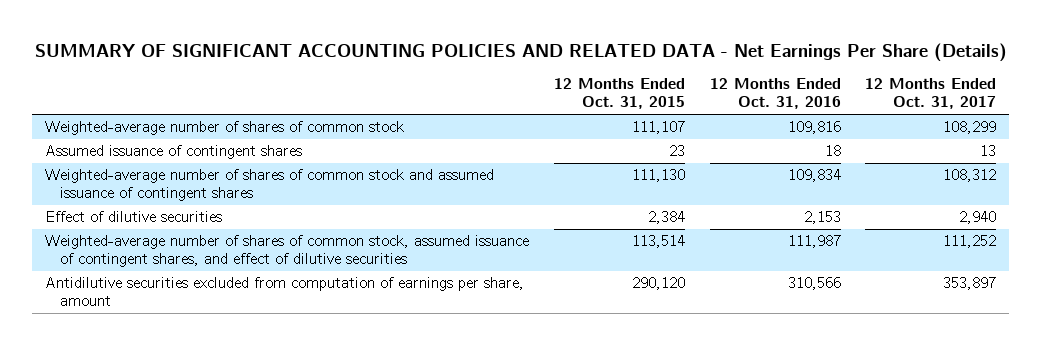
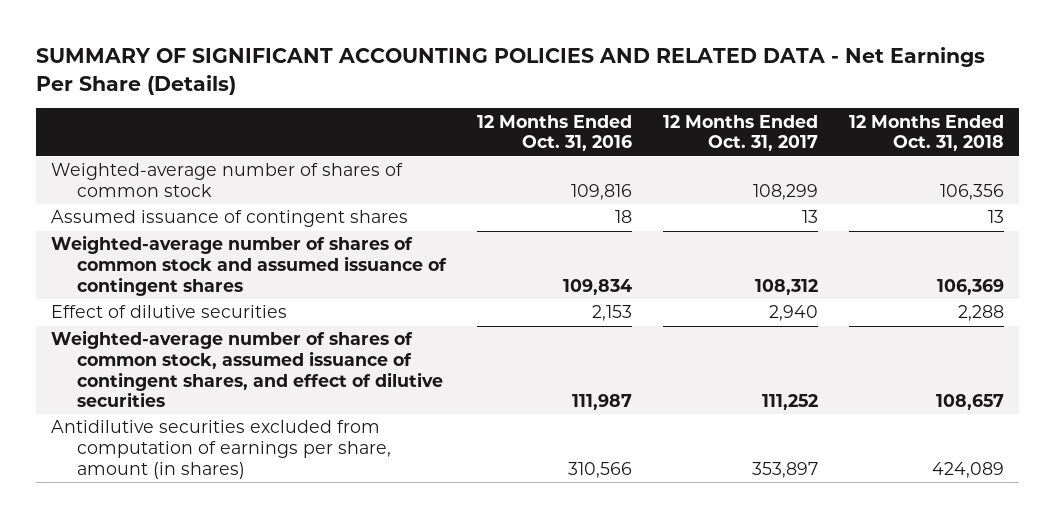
- | 12 Months Ended Oct. 31, 2015 | 12 Months Ended Oct. 31, 2016 | 12 Months Ended Oct. 31, 2017
+ | 12 Months Ended Oct. 31, 2016 | 12 Months Ended Oct. 31, 2017 | 12 Months Ended Oct. 31, 2018
- Antidilutive securities excluded from computation of earnings per share, amount | 290,120 | 310,566 | 353,897
+ Antidilutive securities excluded from computation of earnings per share, amount (in shares) | 310,566 | 353,897 | 424,089

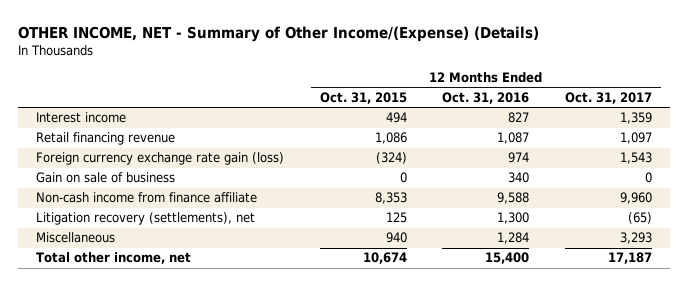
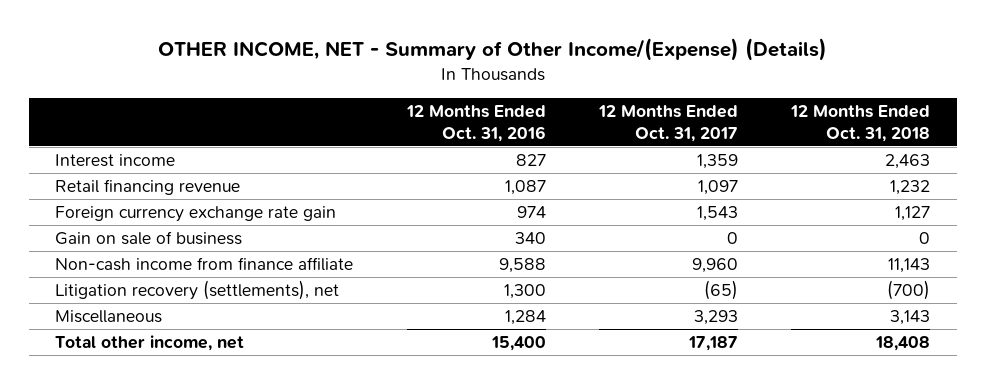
- | 12 Months Ended Oct. 31, 2015 | 12 Months Ended Oct. 31, 2016 | 12 Months Ended Oct. 31, 2017
+ | 12 Months Ended Oct. 31, 2016 | 12 Months Ended Oct. 31, 2017 | 12 Months Ended Oct. 31, 2018
- Foreign currency exchange rate gain (loss) | (324) | 974 | 1,543
+ Foreign currency exchange rate gain | 974 | 1,543 | 1,127

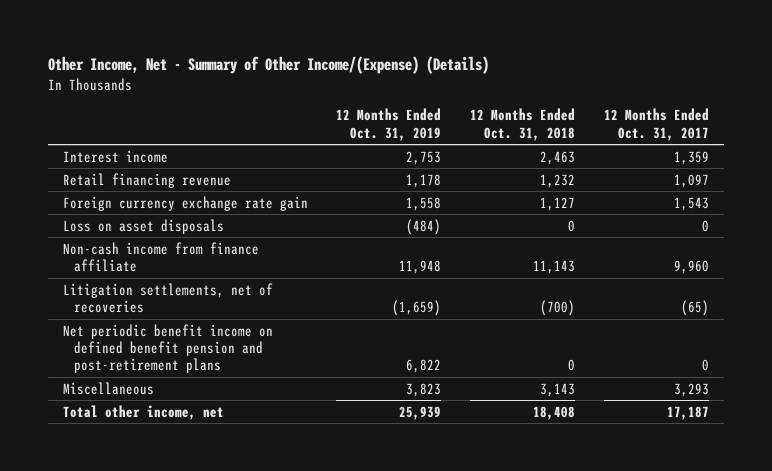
- OTHER INCOME, NET - Summary of Other Income/(Expense) (Details)
+ Other Income, Net - Summary of Other Income/(Expense) (Details)
- | 12 Months Ended Oct. 31, 2016 | 12 Months Ended Oct. 31, 2017 | 12 Months Ended Oct. 31, 2018
+ | 12 Months Ended Oct. 31, 2019 | 12 Months Ended Oct. 31, 2018 | 12 Months Ended Oct. 31, 2017
- Gain on sale of business | 340 | 0 | 0
+ Loss on asset disposals | (484) | 0 | 0
- Litigation recovery (settlements), net | 1,300 | (65) | (700)
+ Litigation settlements, net of recoveries | (1,659) | (700) | (65)
+ Net periodic benefit income on defined benefit pension and post-retirement plans | 6,822 | 0 | 0

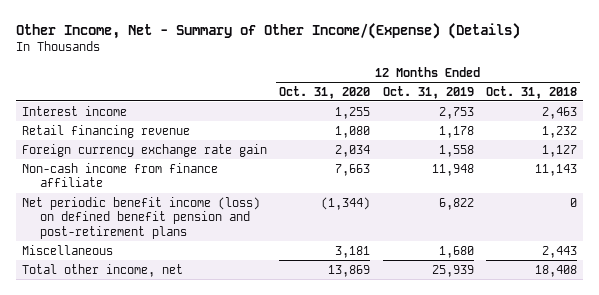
- | 12 Months Ended Oct. 31, 2019 | 12 Months Ended Oct. 31, 2018 | 12 Months Ended Oct. 31, 2017
+ | 12 Months Ended Oct. 31, 2020 | 12 Months Ended Oct. 31, 2019 | 12 Months Ended Oct. 31, 2018
- Loss on asset disposals | (484) | 0 | 0
- Litigation settlements, net of recoveries | (1,659) | (700) | (65)
- Net periodic benefit income on defined benefit pension and post-retirement plans | 6,822 | 0 | 0
- Miscellaneous | 3,823 | 3,143 | 3,293
+ Net periodic benefit income (loss) on defined benefit pension and post-retirement plans | (1,344) | 6,822 | 0
+ Miscellaneous | 3,181 | 1,680 | 2,443

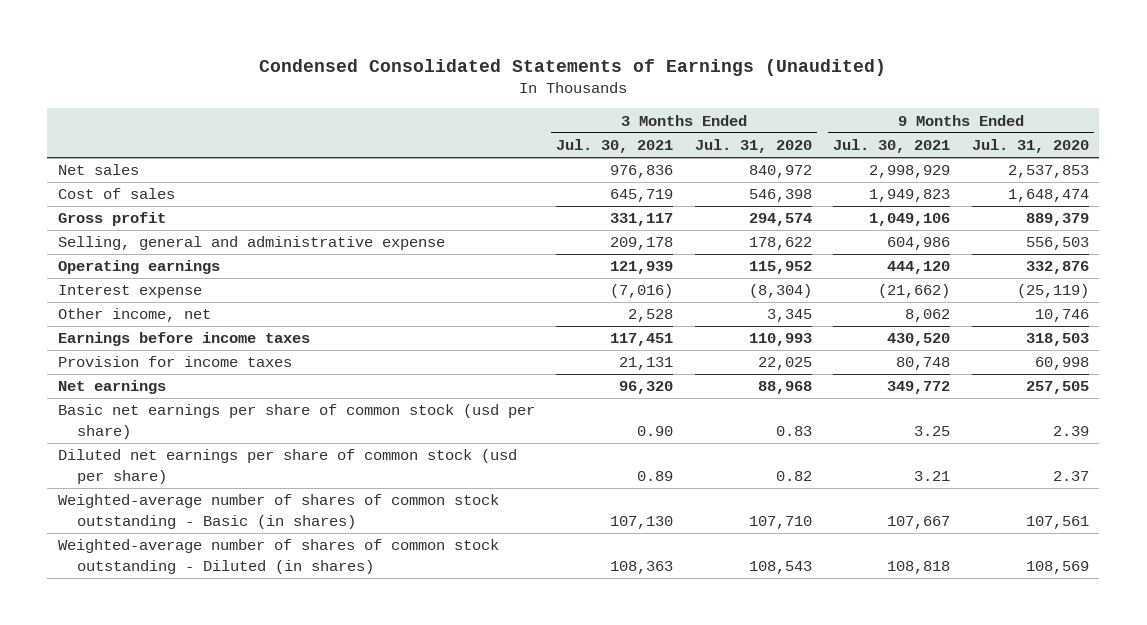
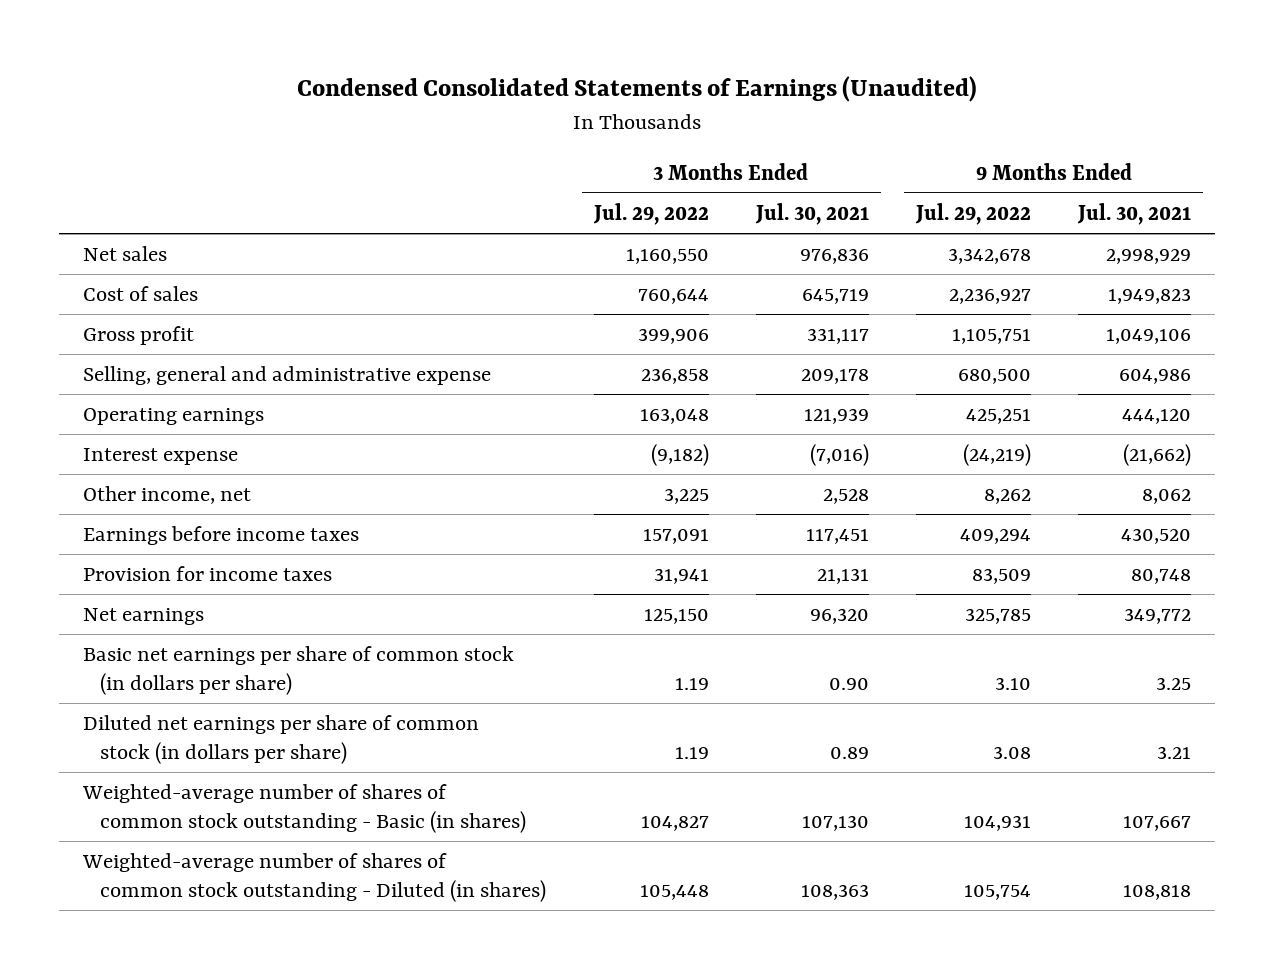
- | 3 Months Ended Jul. 30, 2021 | 3 Months Ended Jul. 31, 2020 | 9 Months Ended Jul. 30, 2021 | 9 Months Ended Jul. 31, 2020
+ | 3 Months Ended Jul. 29, 2022 | 3 Months Ended Jul. 30, 2021 | 9 Months Ended Jul. 29, 2022 | 9 Months Ended Jul. 30, 2021
- Basic net earnings per share of common stock (usd per share) | 0.90 | 0.83 | 3.25 | 2.39
- Diluted net earnings per share of common stock (usd per share) | 0.89 | 0.82 | 3.21 | 2.37
+ Basic net earnings per share of common stock (in dollars per share) | 1.19 | 0.90 | 3.10 | 3.25
+ Diluted net earnings per share of common stock (in dollars per share) | 1.19 | 0.89 | 3.08 | 3.21

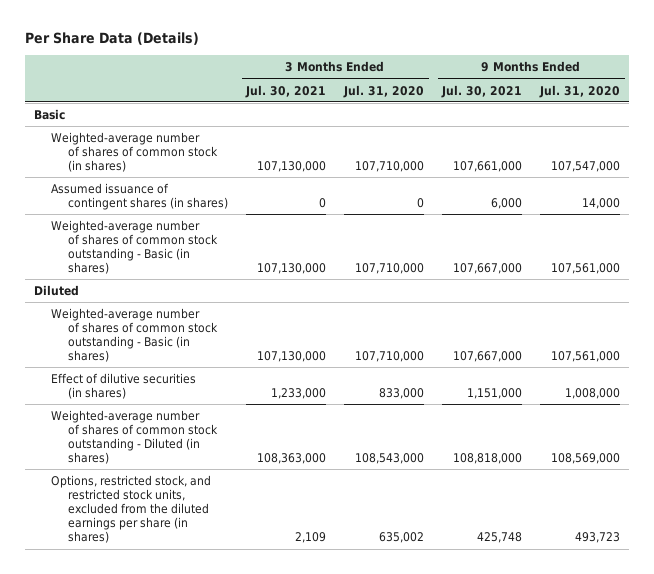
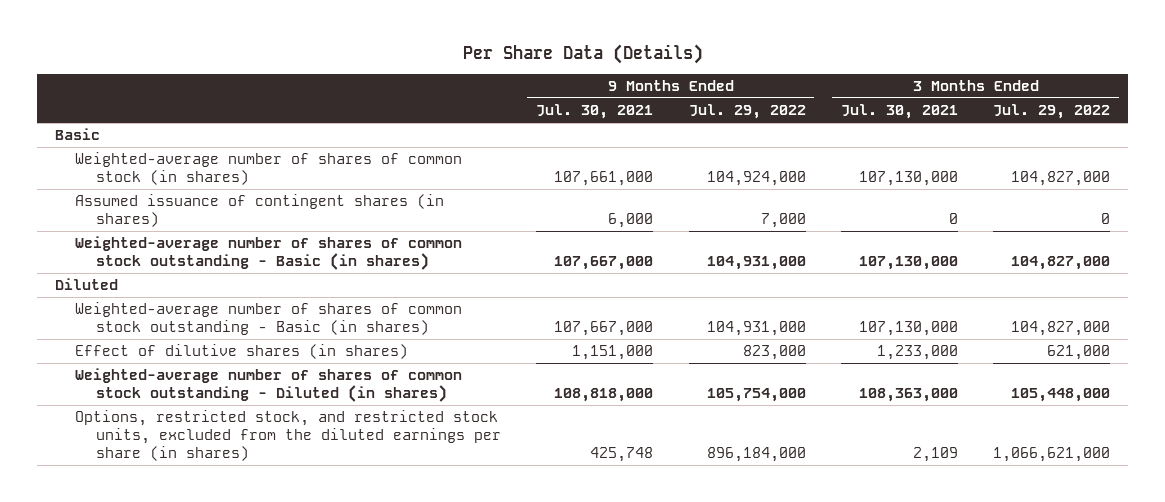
- | 3 Months Ended Jul. 30, 2021 | 3 Months Ended Jul. 31, 2020 | 9 Months Ended Jul. 30, 2021 | 9 Months Ended Jul. 31, 2020
+ | 9 Months Ended Jul. 30, 2021 | 9 Months Ended Jul. 29, 2022 | 3 Months Ended Jul. 30, 2021 | 3 Months Ended Jul. 29, 2022
- Effect of dilutive securities (in shares) | 1,233,000 | 833,000 | 1,151,000 | 1,008,000
+ Effect of dilutive shares (in shares) | 1,151,000 | 823,000 | 1,233,000 | 621,000

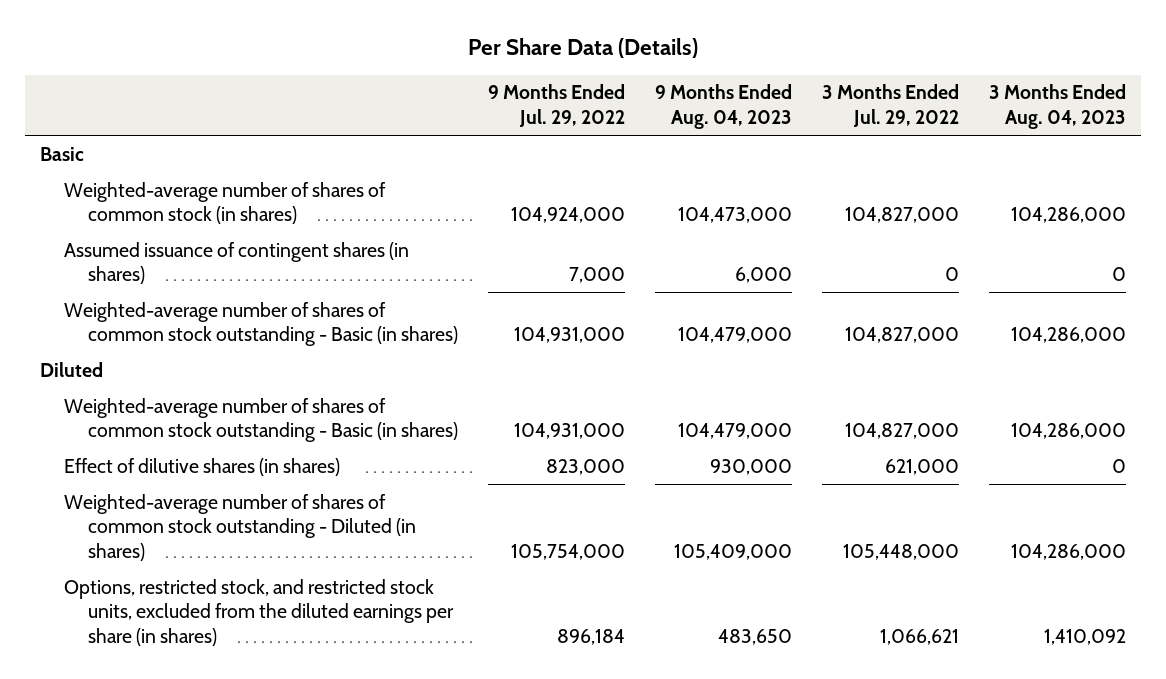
- | 9 Months Ended Jul. 30, 2021 | 9 Months Ended Jul. 29, 2022 | 3 Months Ended Jul. 30, 2021 | 3 Months Ended Jul. 29, 2022
+ | 9 Months Ended Jul. 29, 2022 | 9 Months Ended Aug. 04, 2023 | 3 Months Ended Jul. 29, 2022 | 3 Months Ended Aug. 04, 2023
- Options, restricted stock, and restricted stock units, excluded from the diluted earnings per share (in shares) | 425,748 | 896,184,000 | 2,109 | 1,066,621,000
+ Options, restricted stock, and restricted stock units, excluded from the diluted earnings per share (in shares) | 896,184 | 483,650 | 1,066,621 | 1,410,092

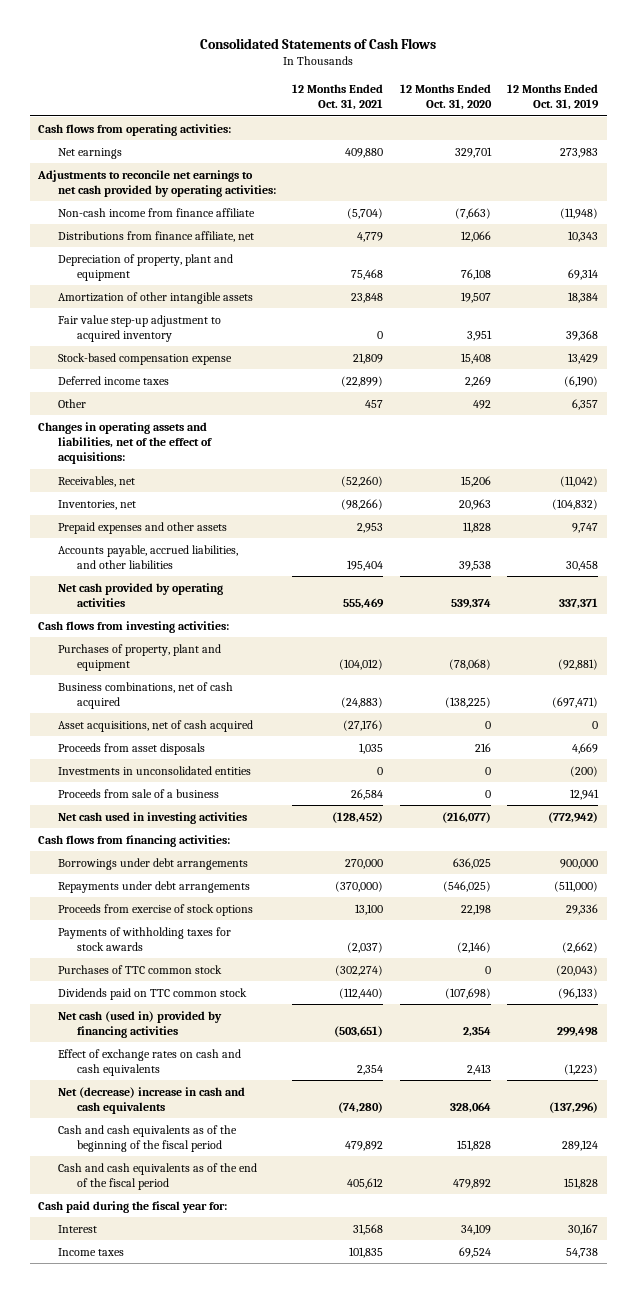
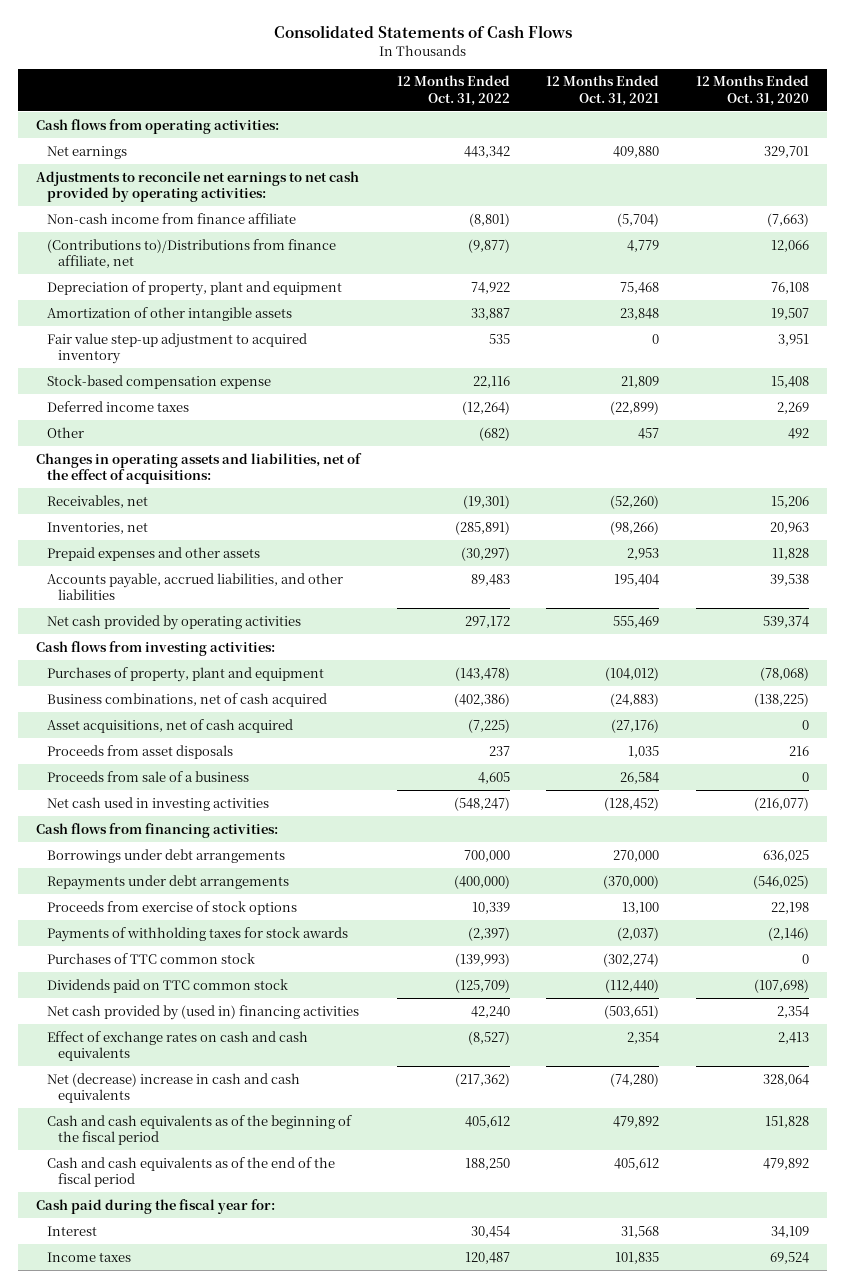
- | 12 Months Ended Oct. 31, 2021 | 12 Months Ended Oct. 31, 2020 | 12 Months Ended Oct. 31, 2019
+ | 12 Months Ended Oct. 31, 2022 | 12 Months Ended Oct. 31, 2021 | 12 Months Ended Oct. 31, 2020
- Distributions from finance affiliate, net | 4,779 | 12,066 | 10,343
+ (Contributions to)/Distributions from finance affiliate, net | (9,877) | 4,779 | 12,066
- Investments in unconsolidated entities | 0 | 0 | (200)
- Net cash (used in) provided by financing activities | (503,651) | 2,354 | 299,498
+ Net cash provided by (used in) financing activities | 42,240 | (503,651) | 2,354

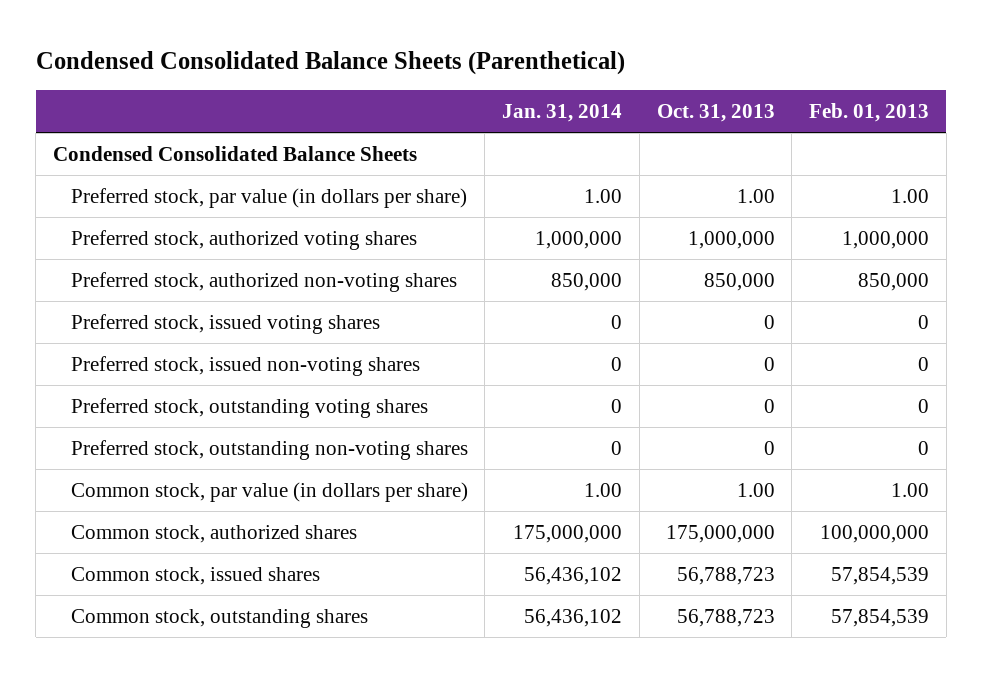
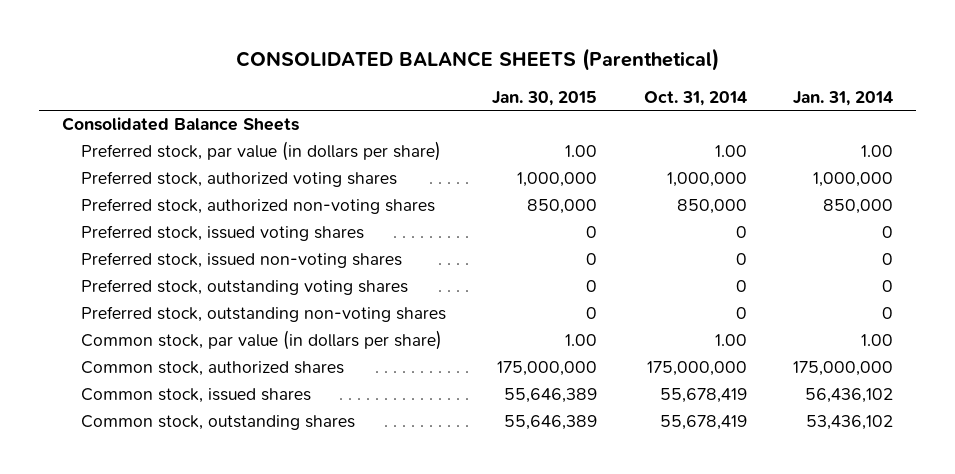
- Condensed Consolidated Balance Sheets (Parenthetical)
+ CONSOLIDATED BALANCE SHEETS (Parenthetical)
- | Jan. 31, 2014 | Oct. 31, 2013 | Feb. 01, 2013
+ | Jan. 30, 2015 | Oct. 31, 2014 | Jan. 31, 2014
- Condensed Consolidated Balance Sheets
+ Consolidated Balance Sheets
- Common stock, outstanding shares | 56,436,102 | 56,788,723 | 57,854,539
+ Common stock, outstanding shares | 55,646,389 | 55,678,419 | 53,436,102

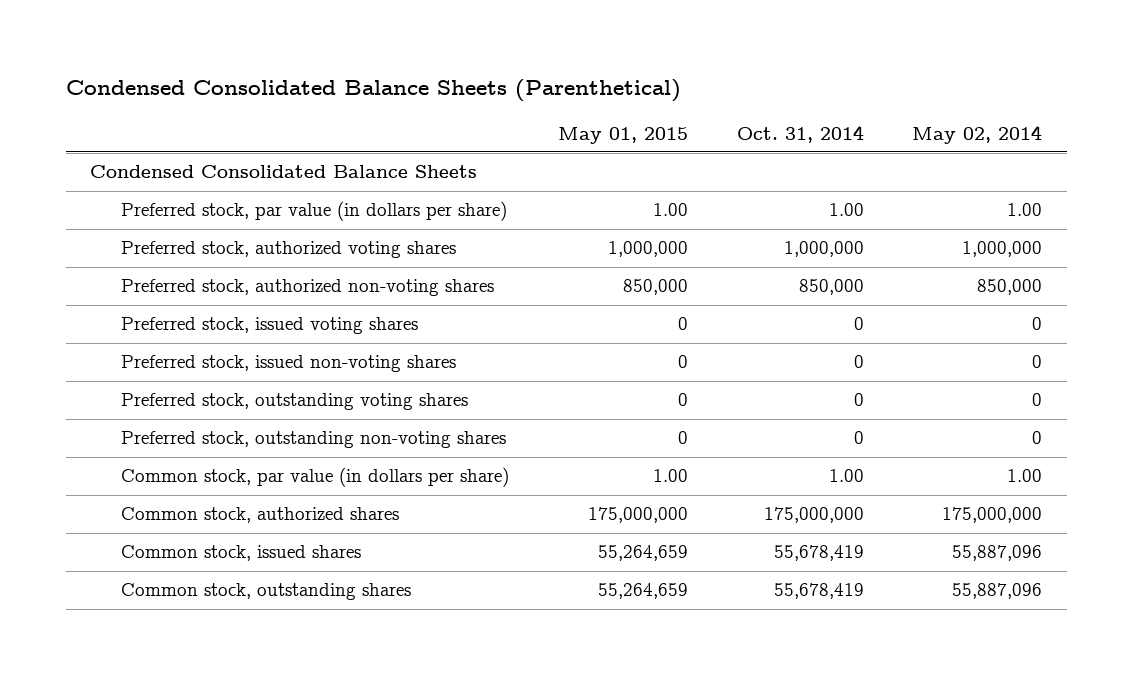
- CONSOLIDATED BALANCE SHEETS (Parenthetical)
+ Condensed Consolidated Balance Sheets (Parenthetical)
- | Jan. 30, 2015 | Oct. 31, 2014 | Jan. 31, 2014
+ | May 01, 2015 | Oct. 31, 2014 | May 02, 2014
- Consolidated Balance Sheets
+ Condensed Consolidated Balance Sheets

